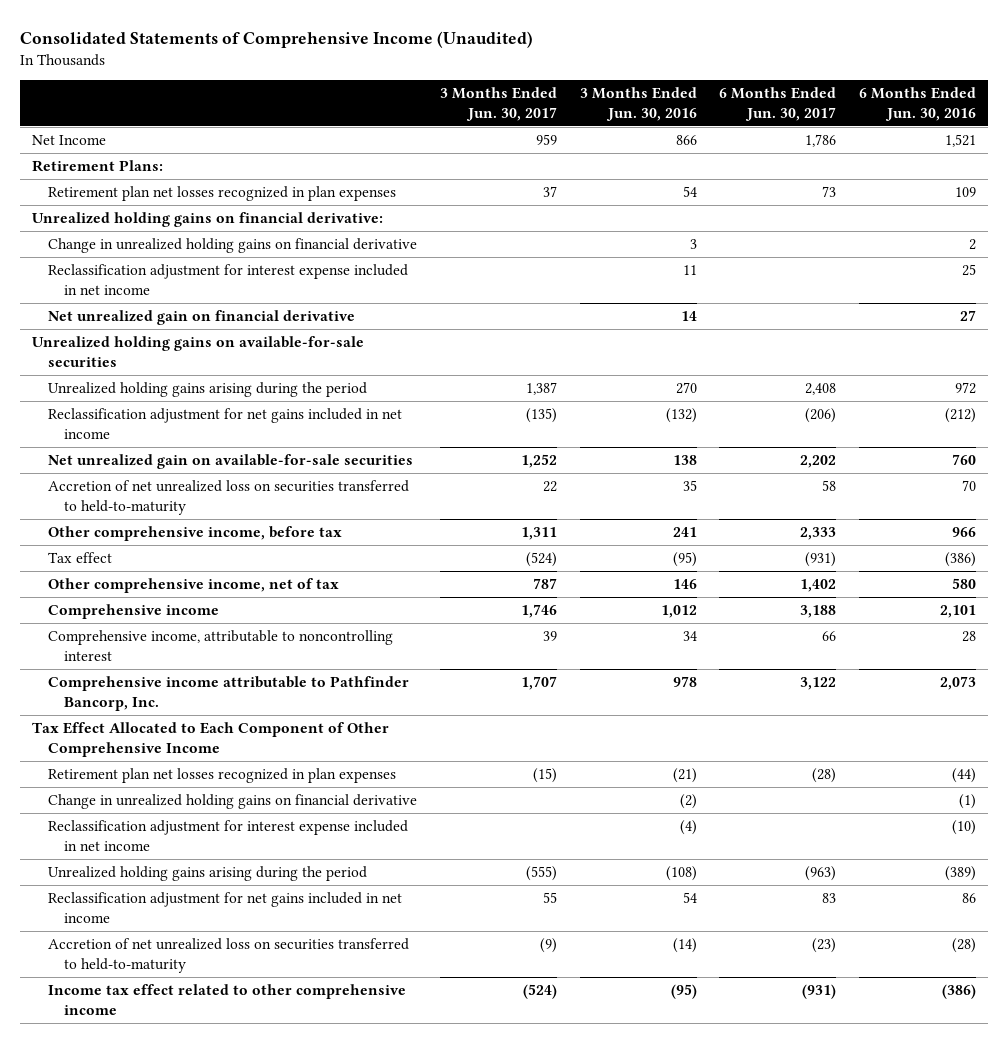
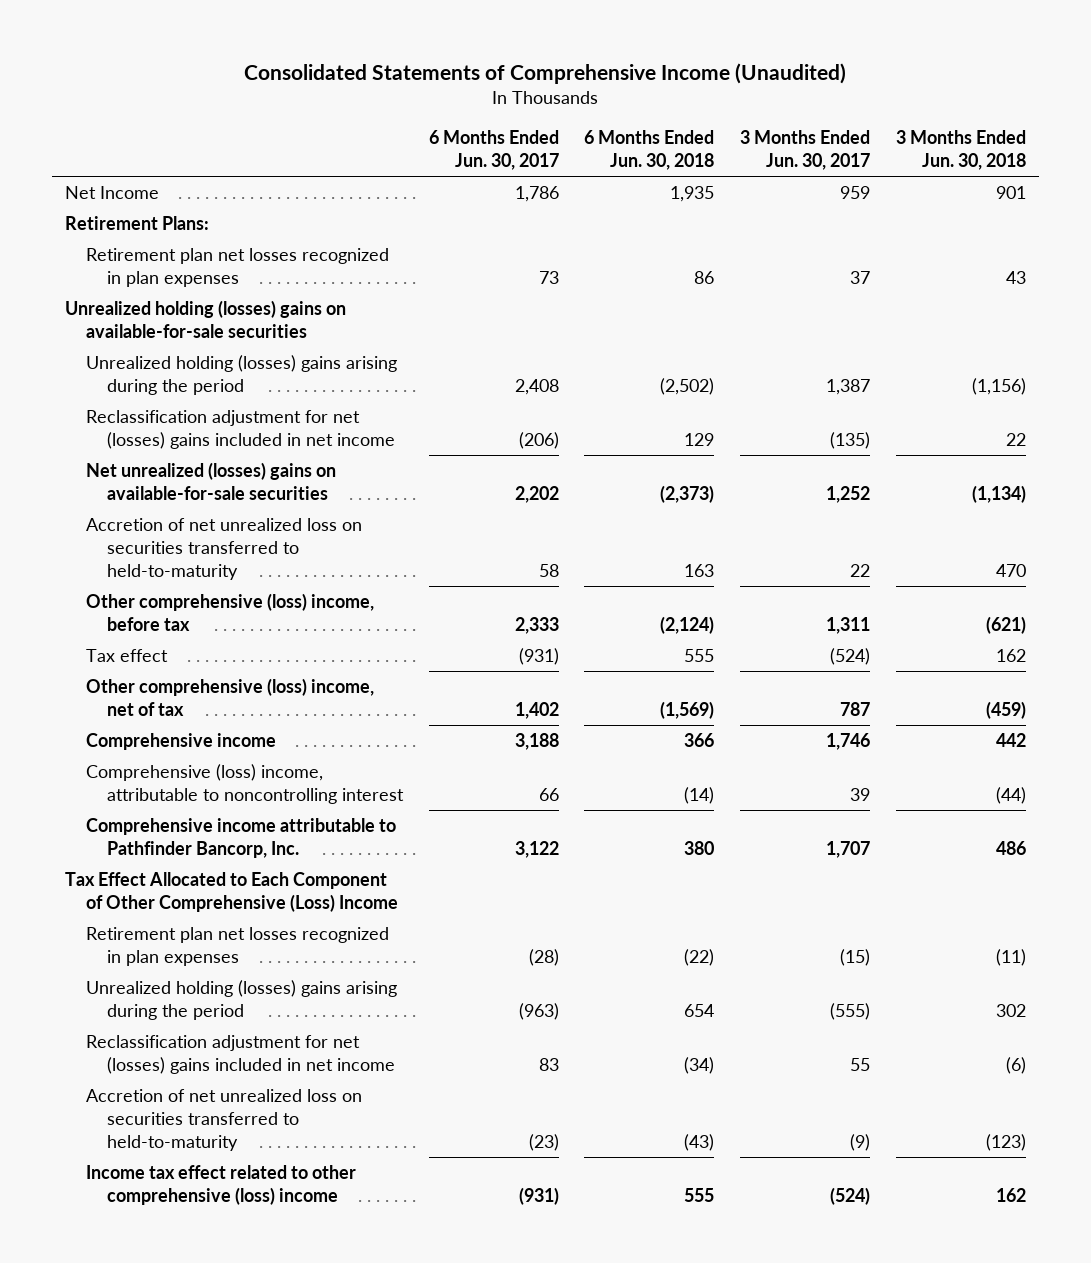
- | 3 Months Ended Jun. 30, 2017 | 3 Months Ended Jun. 30, 2016 | 6 Months Ended Jun. 30, 2017 | 6 Months Ended Jun. 30, 2016
+ | 6 Months Ended Jun. 30, 2017 | 6 Months Ended Jun. 30, 2018 | 3 Months Ended Jun. 30, 2017 | 3 Months Ended Jun. 30, 2018
- Unrealized holding gains on financial derivative:
- Change in unrealized holding gains on financial derivative | | 3 | | 2
- Reclassification adjustment for interest expense included in net income | | 11 | | 25
- Net unrealized gain on financial derivative | | 14 | | 27
- Unrealized holding gains on available-for-sale securities
- Unrealized holding gains arising during the period | 1,387 | 270 | 2,408 | 972
- Reclassification adjustment for net gains included in net income | (135) | (132) | (206) | (212)
- Net unrealized gain on available-for-sale securities | 1,252 | 138 | 2,202 | 760
+ Unrealized holding (losses) gains on available-for-sale securities
+ Unrealized holding (losses) gains arising during the period | 2,408 | (2,502) | 1,387 | (1,156)
+ Reclassification adjustment for net (losses) gains included in net income | (206) | 129 | (135) | 22
+ Net unrealized (losses) gains on available-for-sale securities | 2,202 | (2,373) | 1,252 | (1,134)
- Other comprehensive income, before tax | 1,311 | 241 | 2,333 | 966
+ Other comprehensive (loss) income, before tax | 2,333 | (2,124) | 1,311 | (621)
- Other comprehensive income, net of tax | 787 | 146 | 1,402 | 580
+ Other comprehensive (loss) income, net of tax | 1,402 | (1,569) | 787 | (459)
- Comprehensive income, attributable to noncontrolling interest | 39 | 34 | 66 | 28
+ Comprehensive (loss) income, attributable to noncontrolling interest | 66 | (14) | 39 | (44)
- Tax Effect Allocated to Each Component of Other Comprehensive Income
+ Tax Effect Allocated to Each Component of Other Comprehensive (Loss) Income
- Change in unrealized holding gains on financial derivative | | (2) | | (1)
- Reclassification adjustment for interest expense included in net income | | (4) | | (10)
- Unrealized holding gains arising during the period | (555) | (108) | (963) | (389)
- Reclassification adjustment for net gains included in net income | 55 | 54 | 83 | 86
+ Unrealized holding (losses) gains arising during the period | (963) | 654 | (555) | 302
+ Reclassification adjustment for net (losses) gains included in net income | 83 | (34) | 55 | (6)
- Income tax effect related to other comprehensive income | (524) | (95) | (931) | (386)
+ Income tax effect related to other comprehensive (loss) income | (931) | 555 | (524) | 162

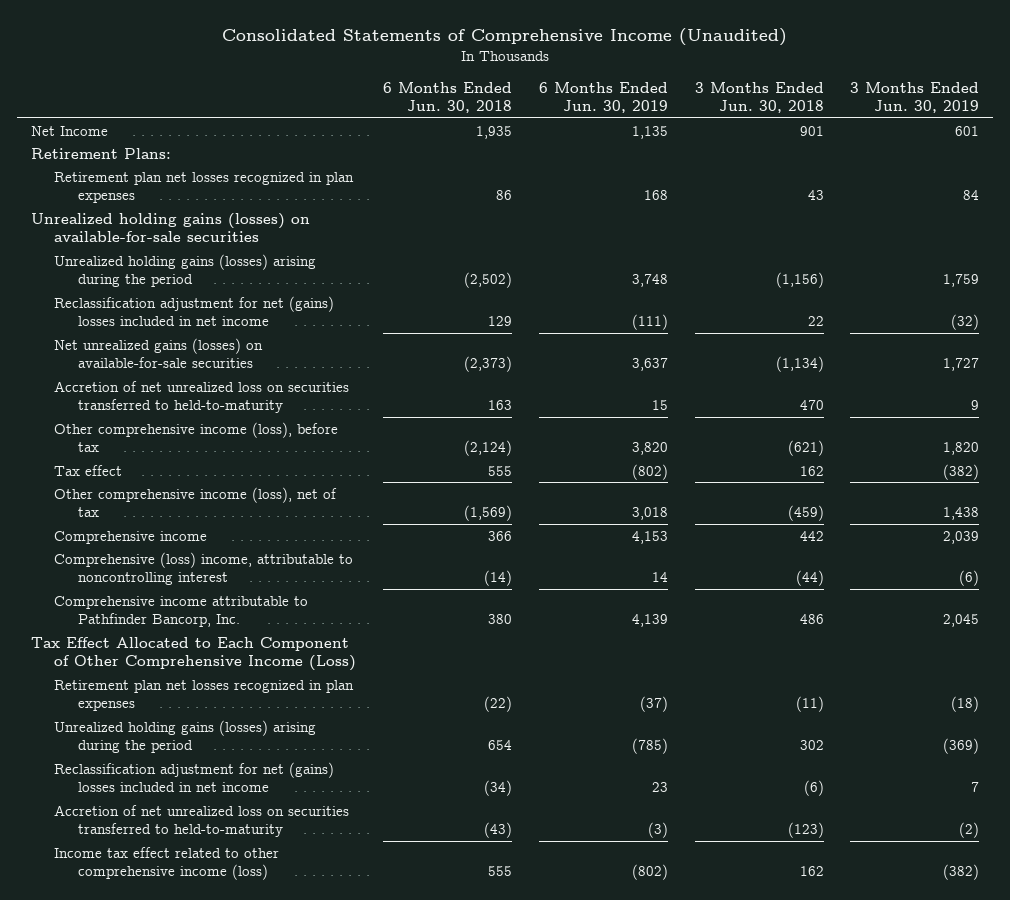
- | 6 Months Ended Jun. 30, 2017 | 6 Months Ended Jun. 30, 2018 | 3 Months Ended Jun. 30, 2017 | 3 Months Ended Jun. 30, 2018
+ | 6 Months Ended Jun. 30, 2018 | 6 Months Ended Jun. 30, 2019 | 3 Months Ended Jun. 30, 2018 | 3 Months Ended Jun. 30, 2019
- Unrealized holding (losses) gains on available-for-sale securities
- Unrealized holding (losses) gains arising during the period | 2,408 | (2,502) | 1,387 | (1,156)
- Reclassification adjustment for net (losses) gains included in net income | (206) | 129 | (135) | 22
- Net unrealized (losses) gains on available-for-sale securities | 2,202 | (2,373) | 1,252 | (1,134)
+ Unrealized holding gains (losses) on available-for-sale securities
+ Unrealized holding gains (losses) arising during the period | (2,502) | 3,748 | (1,156) | 1,759
+ Reclassification adjustment for net (gains) losses included in net income | 129 | (111) | 22 | (32)
+ Net unrealized gains (losses) on available-for-sale securities | (2,373) | 3,637 | (1,134) | 1,727
- Other comprehensive (loss) income, before tax | 2,333 | (2,124) | 1,311 | (621)
+ Other comprehensive income (loss), before tax | (2,124) | 3,820 | (621) | 1,820
- Other comprehensive (loss) income, net of tax | 1,402 | (1,569) | 787 | (459)
+ Other comprehensive income (loss), net of tax | (1,569) | 3,018 | (459) | 1,438
- Tax Effect Allocated to Each Component of Other Comprehensive (Loss) Income
+ Tax Effect Allocated to Each Component of Other Comprehensive Income (Loss)
- Unrealized holding (losses) gains arising during the period | (963) | 654 | (555) | 302
- Reclassification adjustment for net (losses) gains included in net income | 83 | (34) | 55 | (6)
+ Unrealized holding gains (losses) arising during the period | 654 | (785) | 302 | (369)
+ Reclassification adjustment for net (gains) losses included in net income | (34) | 23 | (6) | 7
- Income tax effect related to other comprehensive (loss) income | (931) | 555 | (524) | 162
+ Income tax effect related to other comprehensive income (loss) | 555 | (802) | 162 | (382)

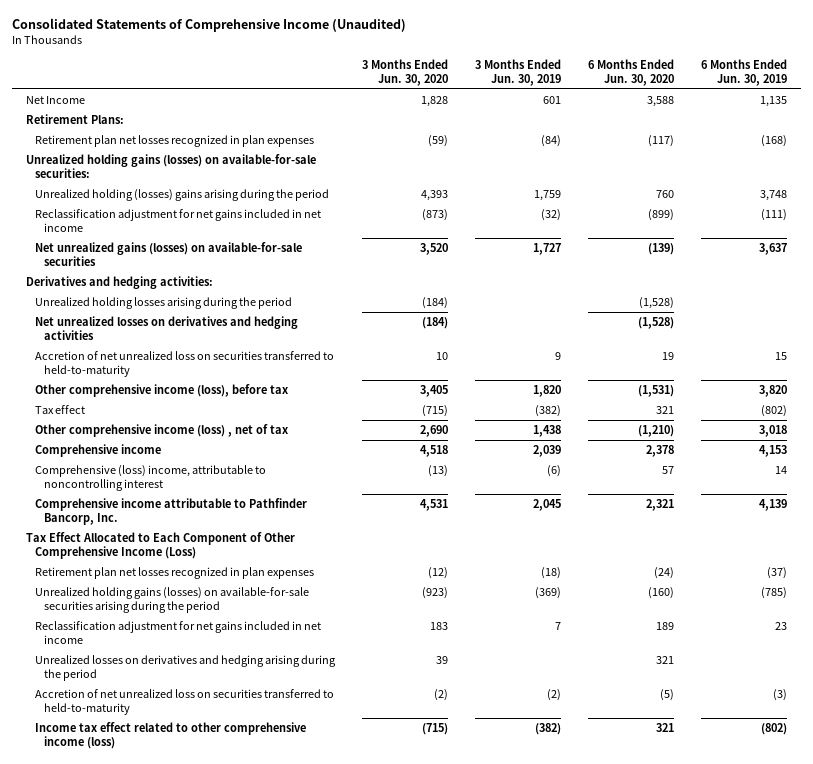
- | 6 Months Ended Jun. 30, 2018 | 6 Months Ended Jun. 30, 2019 | 3 Months Ended Jun. 30, 2018 | 3 Months Ended Jun. 30, 2019
+ | 3 Months Ended Jun. 30, 2020 | 3 Months Ended Jun. 30, 2019 | 6 Months Ended Jun. 30, 2020 | 6 Months Ended Jun. 30, 2019
- Retirement plan net losses recognized in plan expenses | 86 | 168 | 43 | 84
- Unrealized holding gains (losses) on available-for-sale securities
- Unrealized holding gains (losses) arising during the period | (2,502) | 3,748 | (1,156) | 1,759
- Reclassification adjustment for net (gains) losses included in net income | 129 | (111) | 22 | (32)
+ Retirement plan net losses recognized in plan expenses | (59) | (84) | (117) | (168)
+ Unrealized holding gains (losses) on available-for-sale securities:
+ Unrealized holding (losses) gains arising during the period | 4,393 | 1,759 | 760 | 3,748
+ Reclassification adjustment for net gains included in net income | (873) | (32) | (899) | (111)
+ Derivatives and hedging activities:
+ Unrealized holding losses arising during the period | (184) | | (1,528) |
+ Net unrealized losses on derivatives and hedging activities | (184) | | (1,528) |
- Other comprehensive income (loss), net of tax | (1,569) | 3,018 | (459) | 1,438
+ Other comprehensive income (loss) , net of tax | 2,690 | 1,438 | (1,210) | 3,018
- Unrealized holding gains (losses) arising during the period | 654 | (785) | 302 | (369)
- Reclassification adjustment for net (gains) losses included in net income | (34) | 23 | (6) | 7
+ Unrealized holding gains (losses) on available-for-sale securities arising during the period | (923) | (369) | (160) | (785)
+ Reclassification adjustment for net gains included in net income | 183 | 7 | 189 | 23
+ Unrealized losses on derivatives and hedging arising during the period | 39 | | 321 |

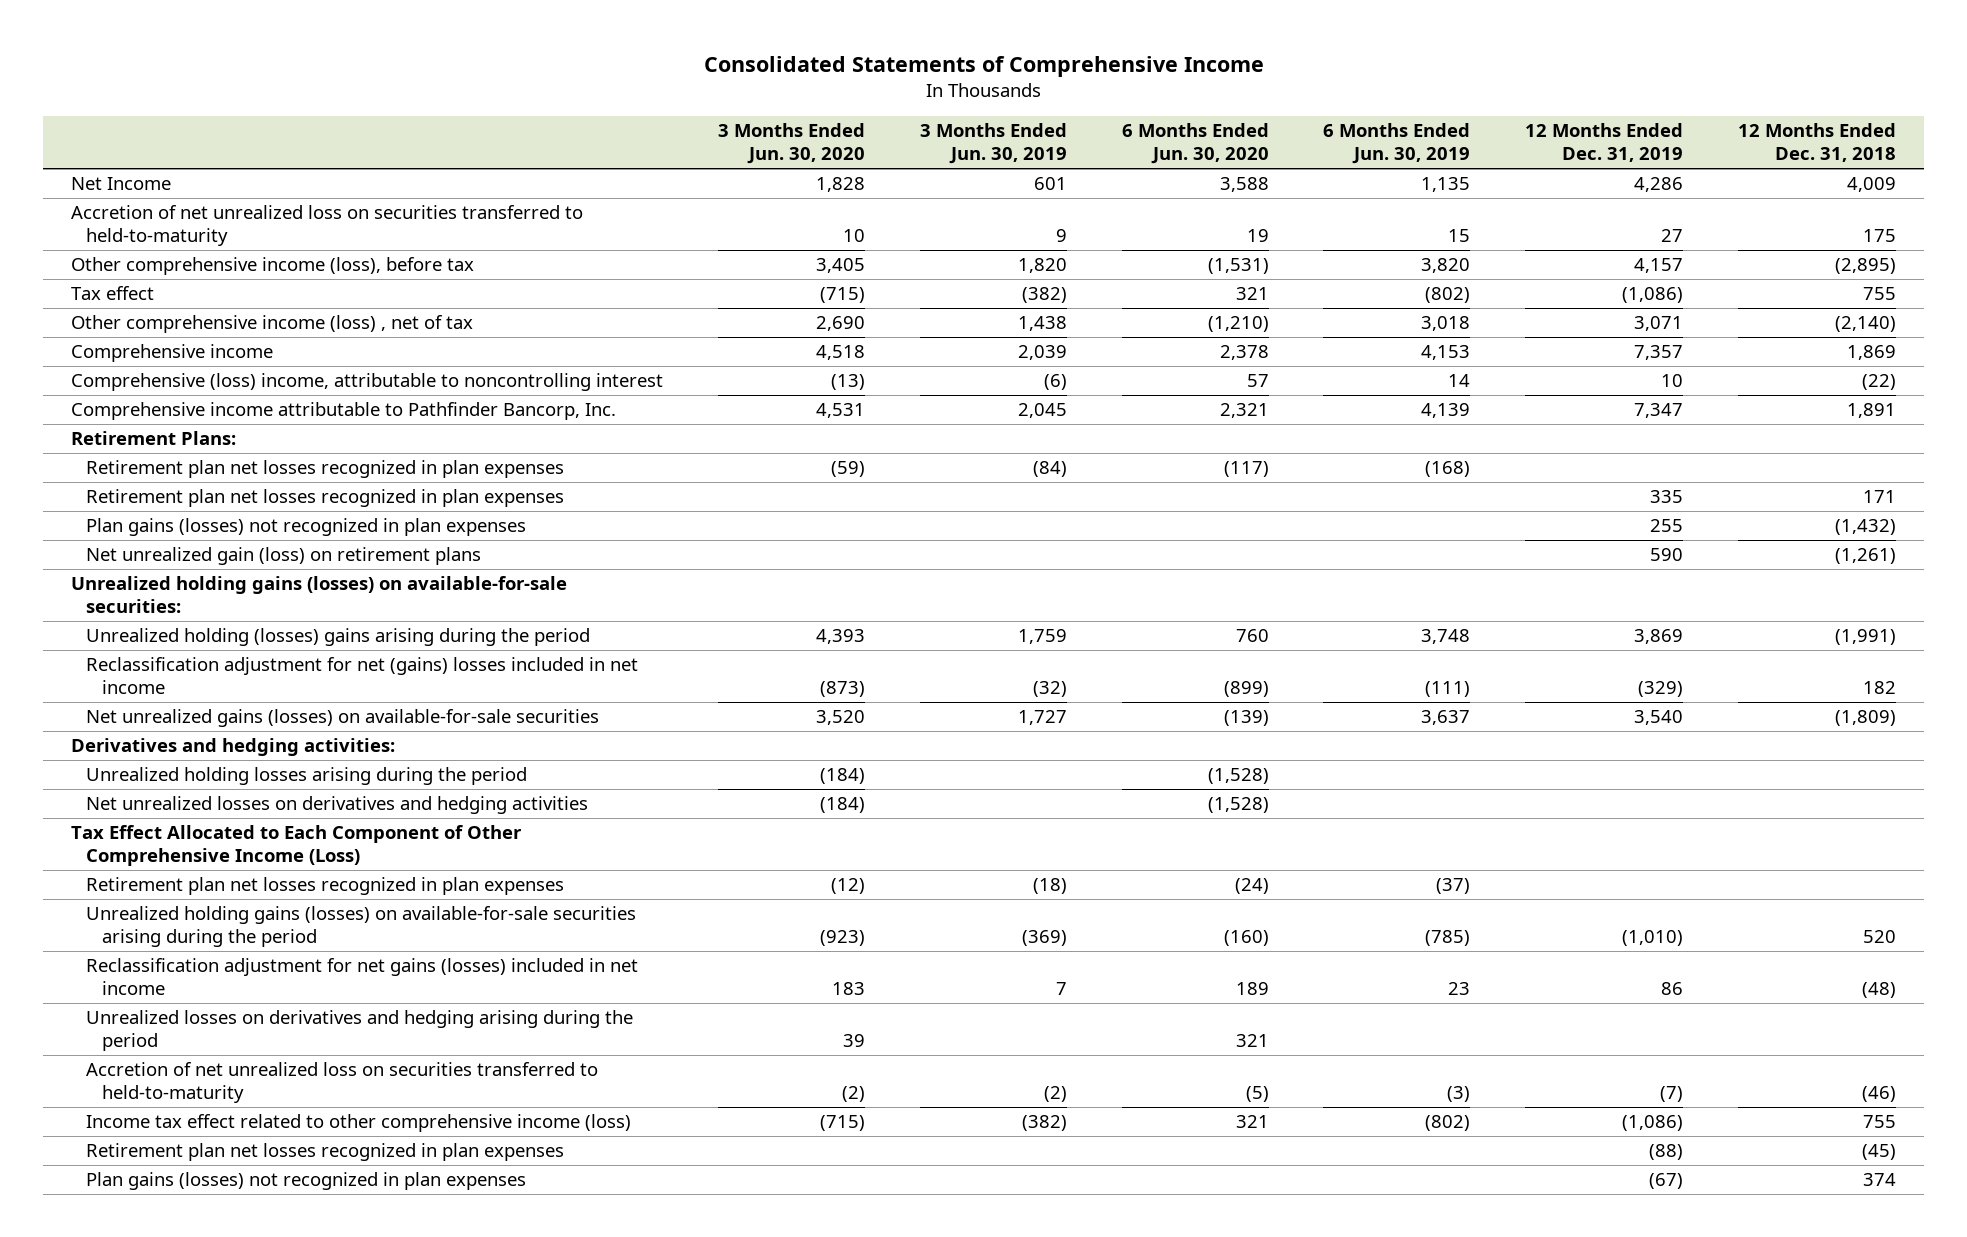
- Consolidated Statements of Comprehensive Income (Unaudited)
+ Consolidated Statements of Comprehensive Income
- | 3 Months Ended Jun. 30, 2020 | 3 Months Ended Jun. 30, 2019 | 6 Months Ended Jun. 30, 2020 | 6 Months Ended Jun. 30, 2019
+ | 3 Months Ended Jun. 30, 2020 | 3 Months Ended Jun. 30, 2019 | 6 Months Ended Jun. 30, 2020 | 6 Months Ended Jun. 30, 2019 | 12 Months Ended Dec. 31, 2019 | 12 Months Ended Dec. 31, 2018
moved up: Accretion of net unrealized loss on securities transferred to held-to-maturity | 10 | 9 | 19 | 15 | 27 | 175
moved up: Other comprehensive income (loss), before tax | 3,405 | 1,820 | (1,531) | 3,820 | 4,157 | (2,895)
moved up: Tax effect | (715) | (382) | 321 | (802) | (1,086) | 755
moved up: Other comprehensive income (loss) , net of tax | 2,690 | 1,438 | (1,210) | 3,018 | 3,071 | (2,140)
moved up: Comprehensive income | 4,518 | 2,039 | 2,378 | 4,153 | 7,357 | 1,869
moved up: Comprehensive (loss) income, attributable to noncontrolling interest | (13) | (6) | 57 | 14 | 10 | (22)
moved up: Comprehensive income attributable to Pathfinder Bancorp, Inc. | 4,531 | 2,045 | 2,321 | 4,139 | 7,347 | 1,891
+ Retirement plan net losses recognized in plan expenses | | | | | 335 | 171
+ Plan gains (losses) not recognized in plan expenses | | | | | 255 | (1,432)
+ Net unrealized gain (loss) on retirement plans | | | | | 590 | (1,261)
- Reclassification adjustment for net gains included in net income | (873) | (32) | (899) | (111)
+ Reclassification adjustment for net (gains) losses included in net income | (873) | (32) | (899) | (111) | (329) | 182
- Reclassification adjustment for net gains included in net income | 183 | 7 | 189 | 23
+ Reclassification adjustment for net gains (losses) included in net income | 183 | 7 | 189 | 23 | 86 | (48)
+ Retirement plan net losses recognized in plan expenses | | | | | (88) | (45)
+ Plan gains (losses) not recognized in plan expenses | | | | | (67) | 374

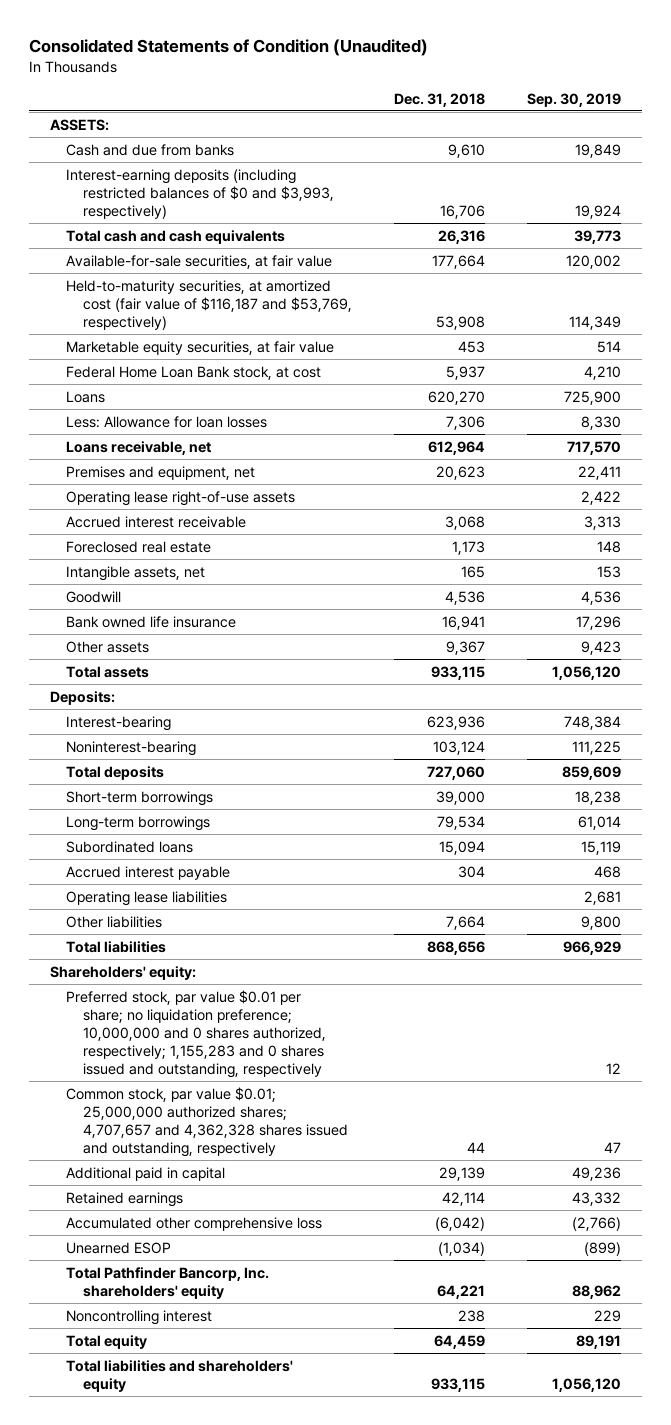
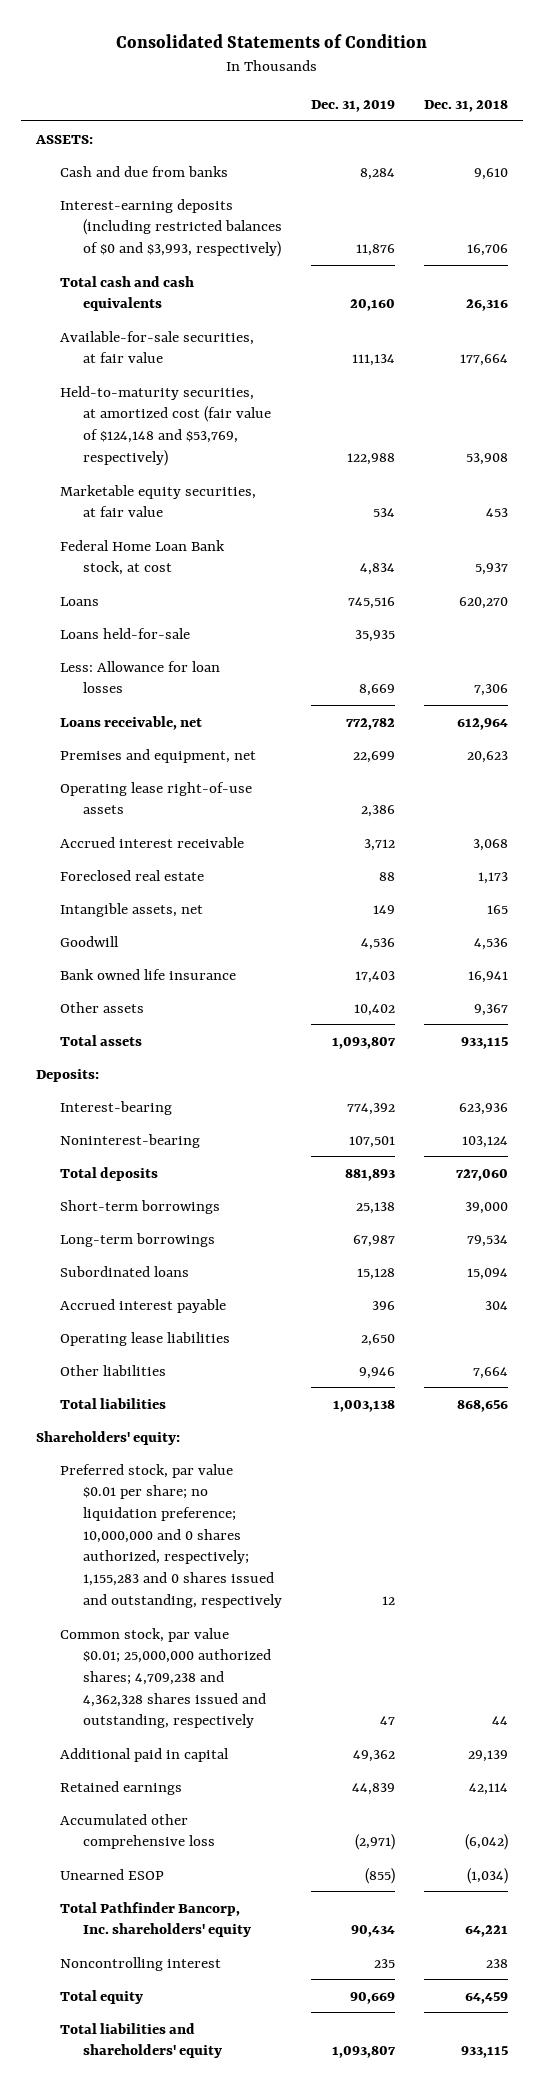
- Consolidated Statements of Condition (Unaudited)
+ Consolidated Statements of Condition
- | Dec. 31, 2018 | Sep. 30, 2019
+ | Dec. 31, 2019 | Dec. 31, 2018
- Held-to-maturity securities, at amortized cost (fair value of $116,187 and $53,769, respectively) | 53,908 | 114,349
+ Held-to-maturity securities, at amortized cost (fair value of $124,148 and $53,769, respectively) | 122,988 | 53,908
+ Loans held-for-sale | 35,935 |
- Common stock, par value $0.01; 25,000,000 authorized shares; 4,707,657 and 4,362,328 shares issued and outstanding, respectively | 44 | 47
+ Common stock, par value $0.01; 25,000,000 authorized shares; 4,709,238 and 4,362,328 shares issued and outstanding, respectively | 47 | 44

